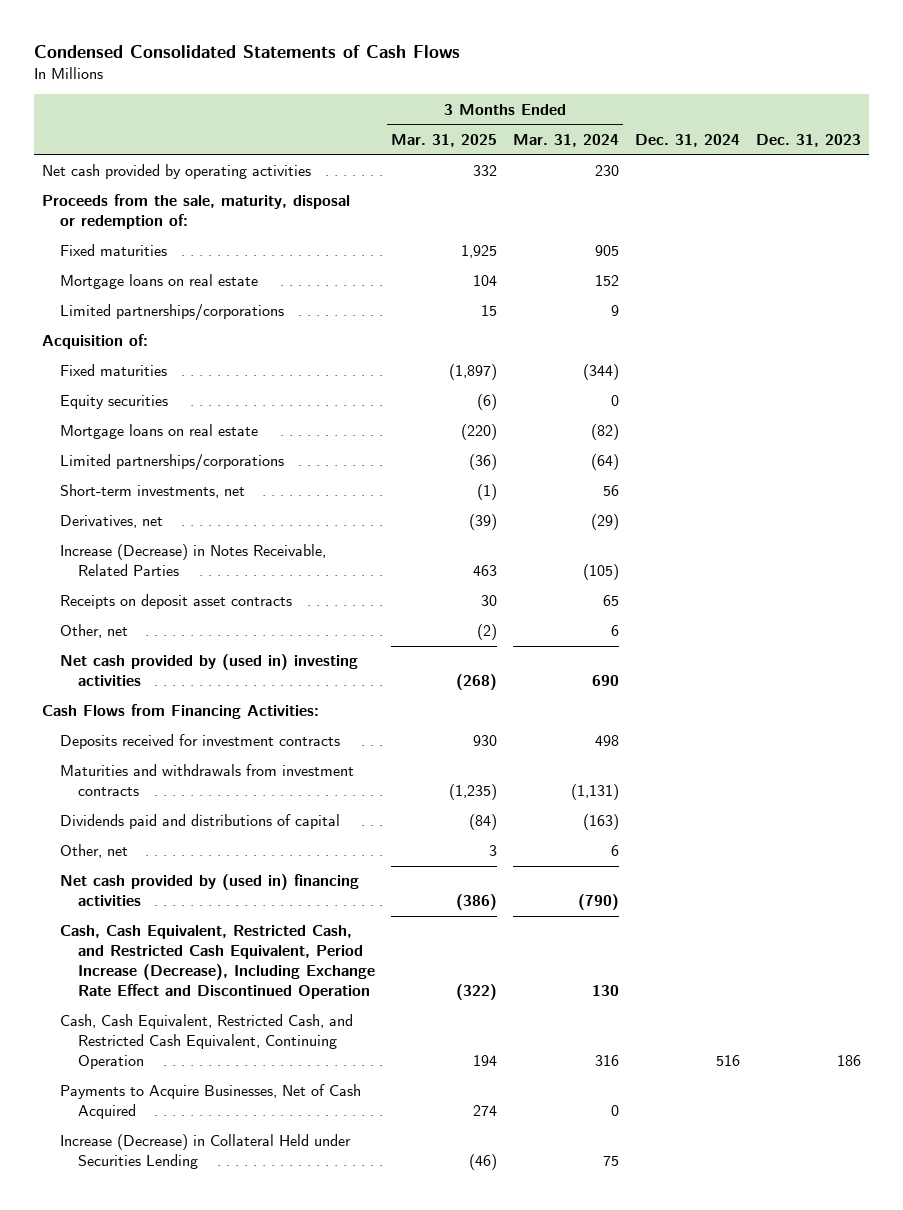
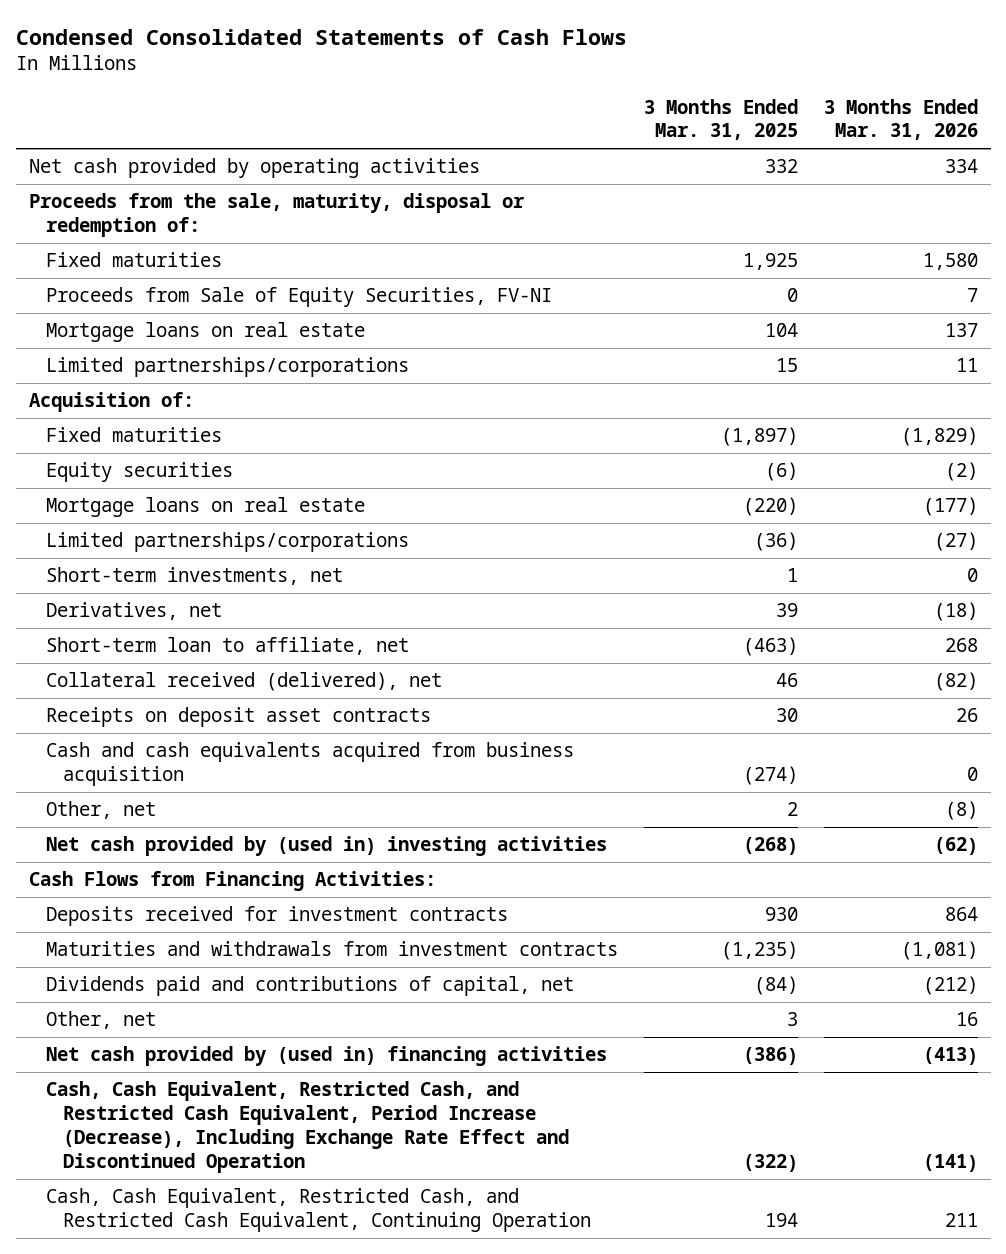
- | 3 Months Ended Mar. 31, 2025 | 3 Months Ended Mar. 31, 2024 | Dec. 31, 2024 | Dec. 31, 2023
+ | 3 Months Ended Mar. 31, 2025 | 3 Months Ended Mar. 31, 2026
+ Proceeds from Sale of Equity Securities, FV-NI | 0 | 7
- Short-term investments, net | (1) | 56 | |
- Derivatives, net | (39) | (29) | |
- Increase (Decrease) in Notes Receivable, Related Parties | 463 | (105) | |
+ Short-term investments, net | 1 | 0
+ Derivatives, net | 39 | (18)
+ Short-term loan to affiliate, net | (463) | 268
+ Collateral received (delivered), net | 46 | (82)
- Other, net | (2) | 6 | |
+ Cash and cash equivalents acquired from business acquisition | (274) | 0
+ Other, net | 2 | (8)
- Dividends paid and distributions of capital | (84) | (163) | |
+ Dividends paid and contributions of capital, net | (84) | (212)
- Payments to Acquire Businesses, Net of Cash Acquired | 274 | 0 | |
- Increase (Decrease) in Collateral Held under Securities Lending | (46) | 75 | |

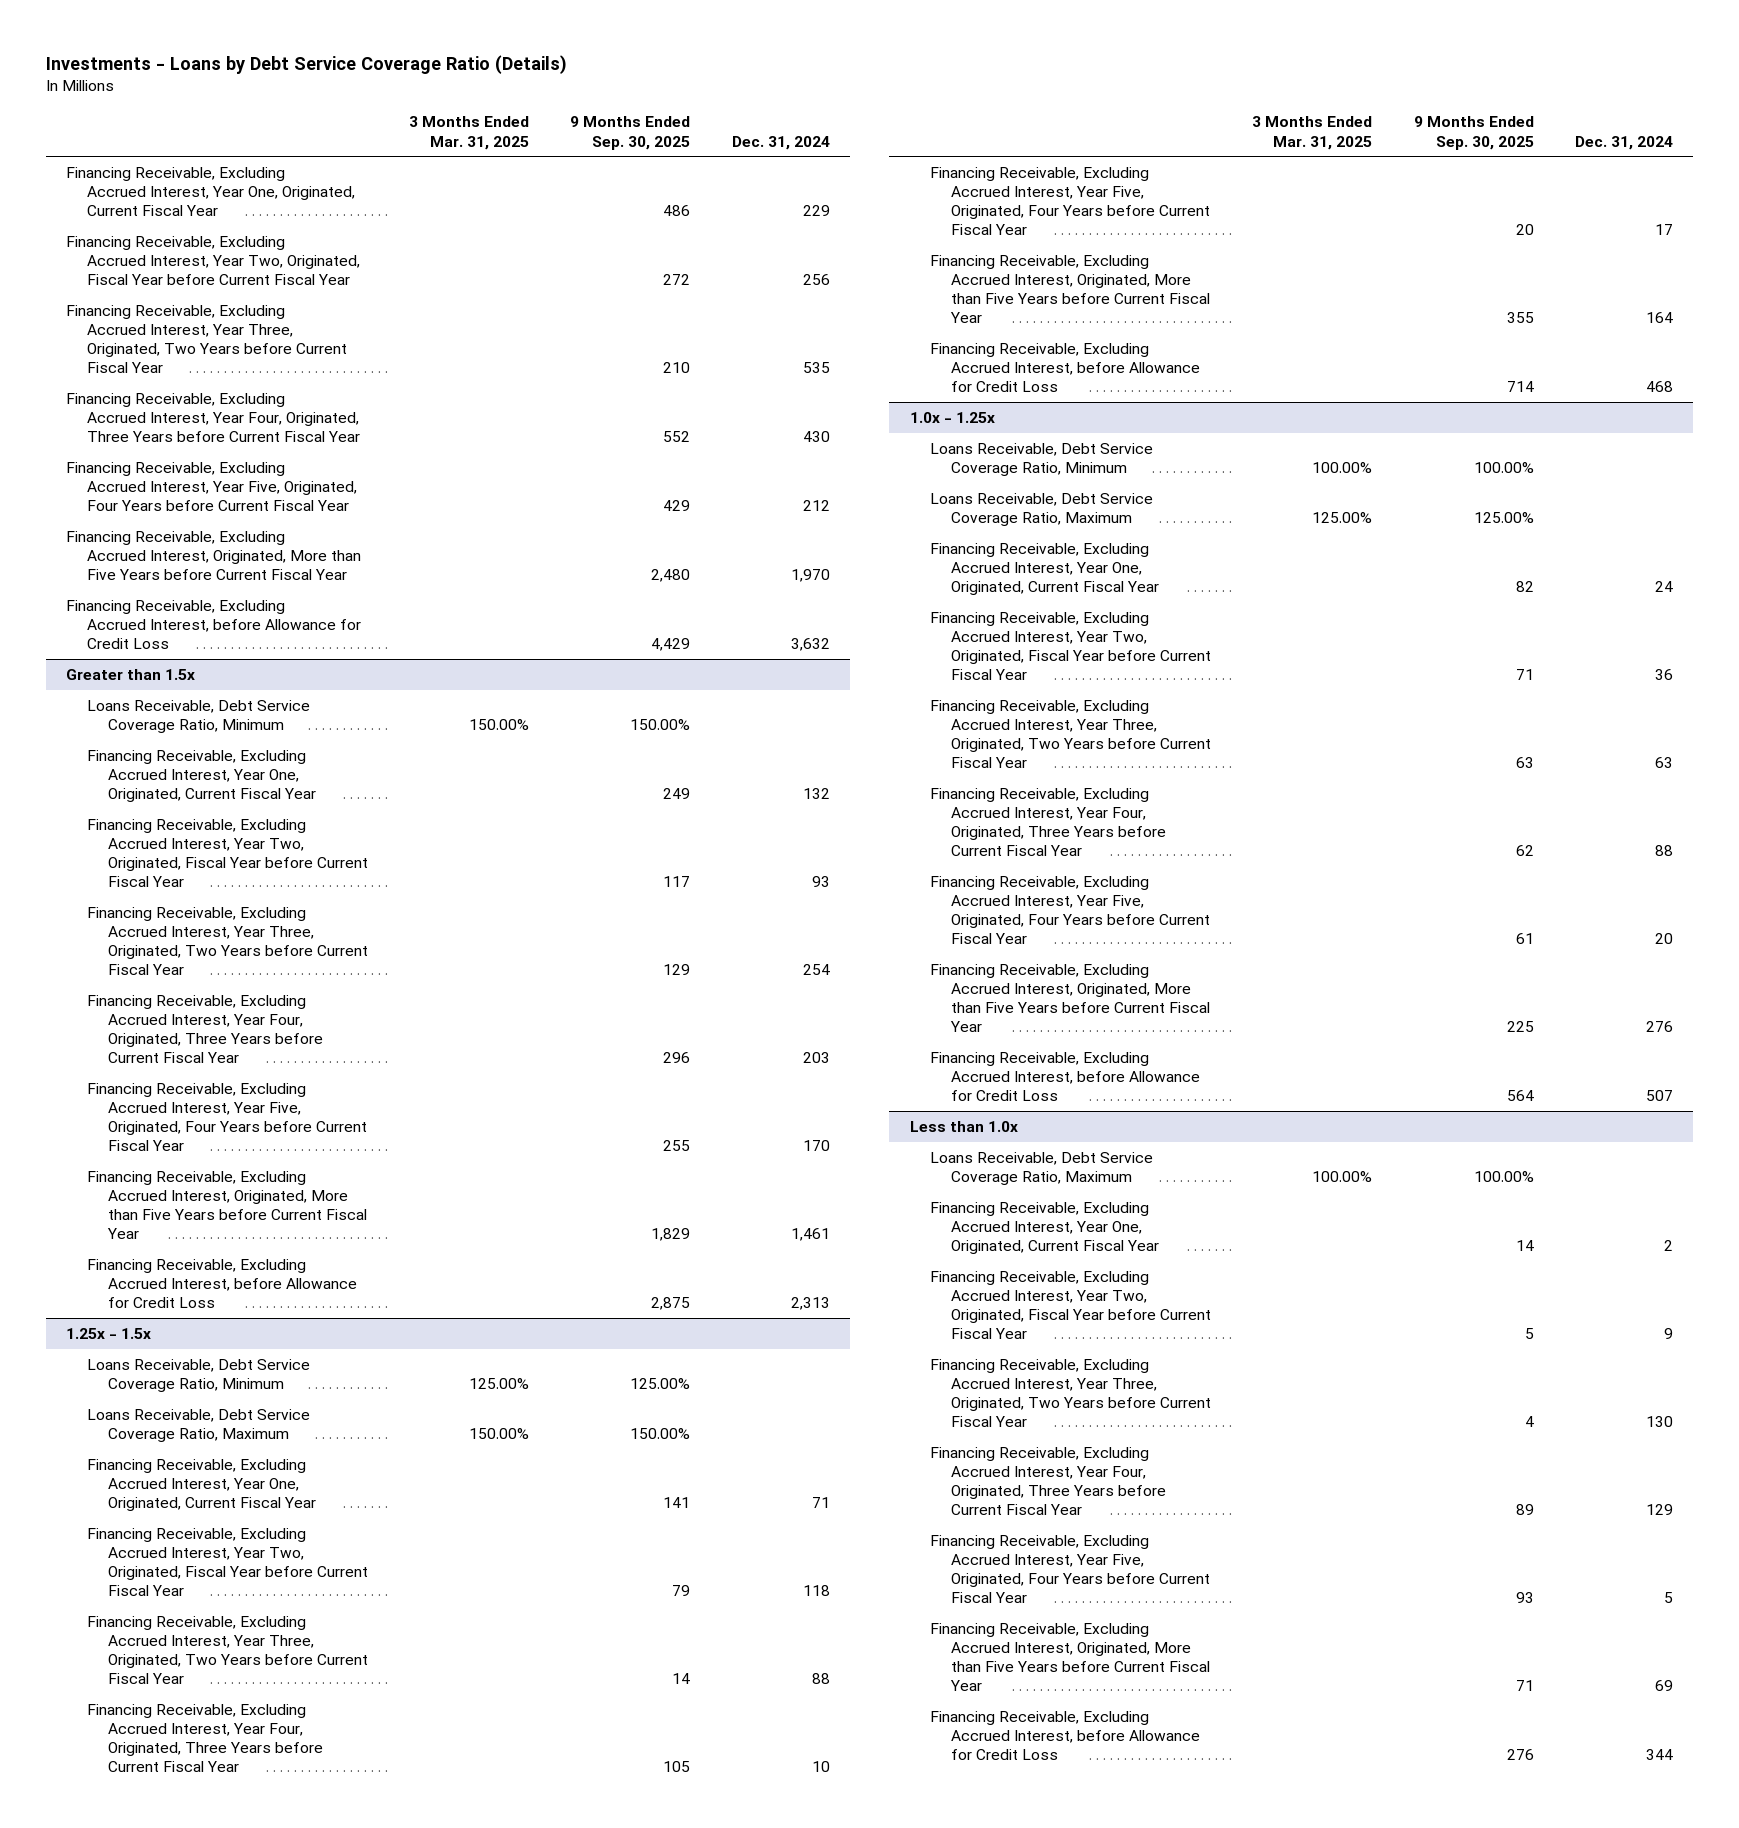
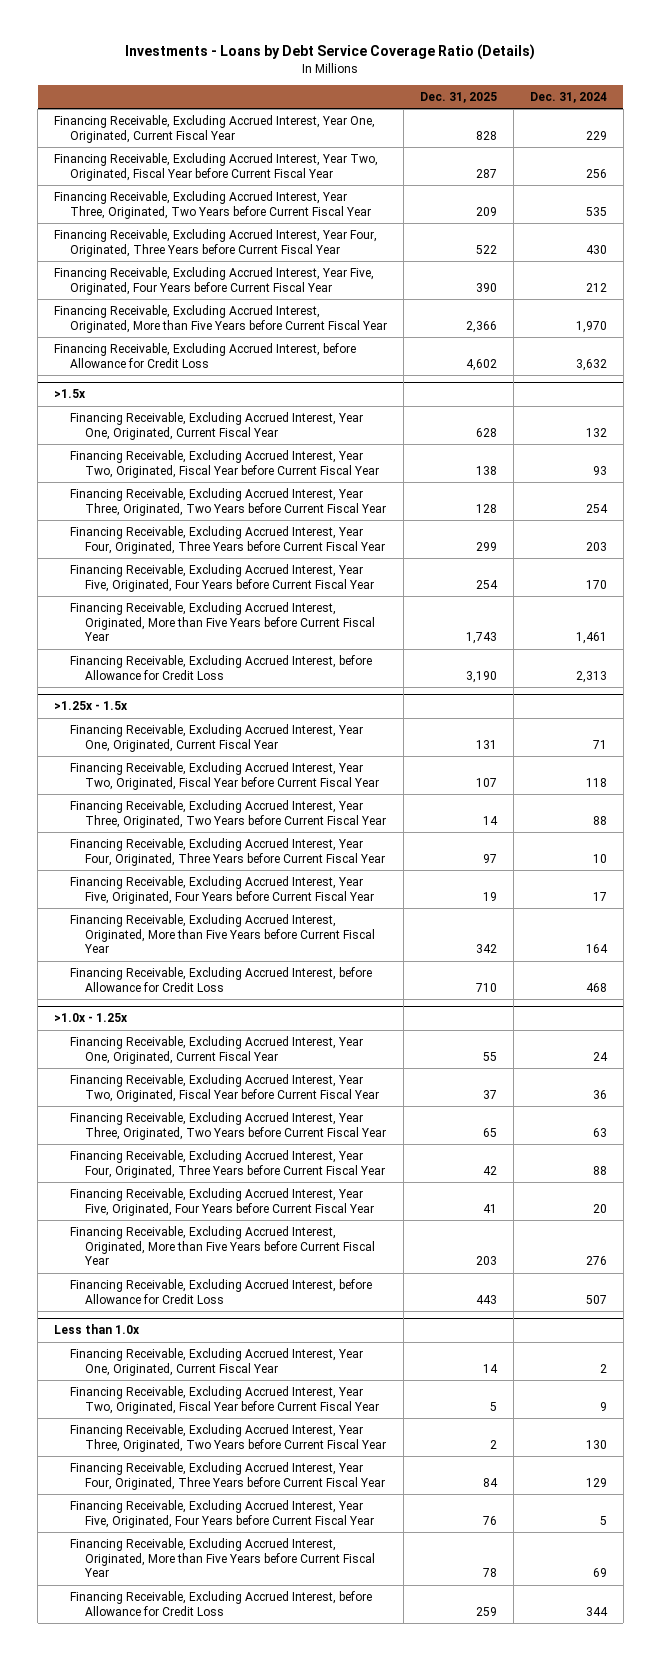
- | 3 Months Ended Mar. 31, 2025 | 9 Months Ended Sep. 30, 2025 | Dec. 31, 2024
+ | Dec. 31, 2025 | Dec. 31, 2024
- Greater than 1.5x
- Loans Receivable, Debt Service Coverage Ratio, Minimum | 150.00% | 150.00% |
+ >1.5x
- 1.25x - 1.5x
- Loans Receivable, Debt Service Coverage Ratio, Minimum | 125.00% | 125.00% |
- Loans Receivable, Debt Service Coverage Ratio, Maximum | 150.00% | 150.00% |
+ >1.25x - 1.5x
- 1.0x - 1.25x
- Loans Receivable, Debt Service Coverage Ratio, Minimum | 100.00% | 100.00% |
- Loans Receivable, Debt Service Coverage Ratio, Maximum | 125.00% | 125.00% |
+ >1.0x - 1.25x
@ Less than 1.0x
- Loans Receivable, Debt Service Coverage Ratio, Maximum | 100.00% | 100.00% |

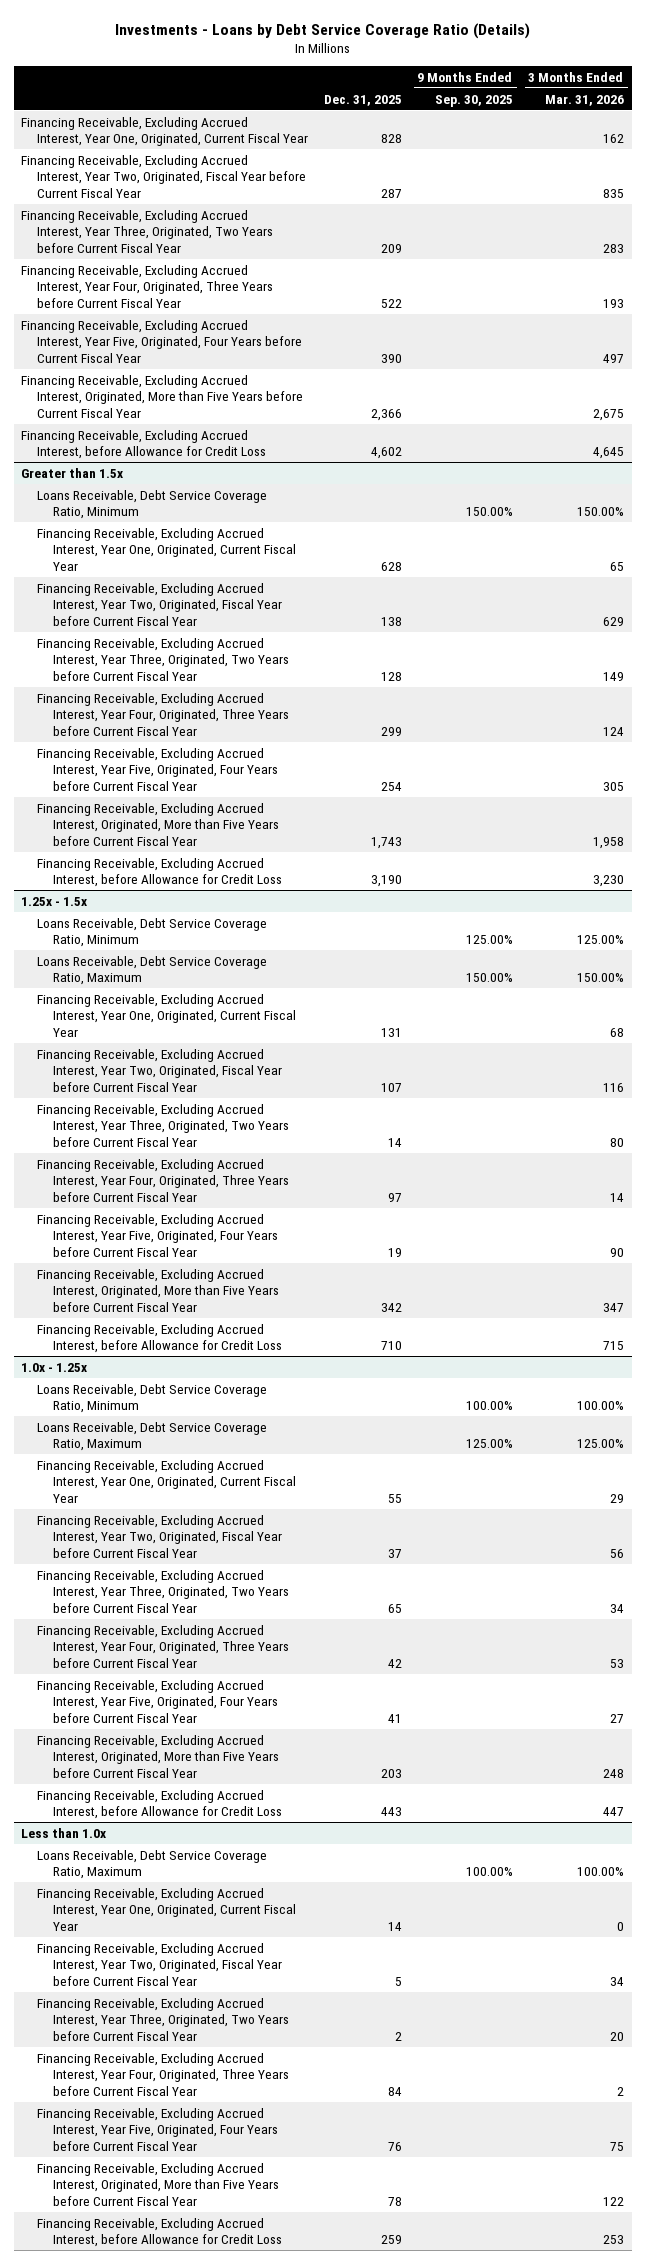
- | Dec. 31, 2025 | Dec. 31, 2024
+ | Dec. 31, 2025 | 9 Months Ended Sep. 30, 2025 | 3 Months Ended Mar. 31, 2026
- >1.5x
+ Greater than 1.5x
+ Loans Receivable, Debt Service Coverage Ratio, Minimum | | 150.00% | 150.00%
- >1.25x - 1.5x
+ 1.25x - 1.5x
+ Loans Receivable, Debt Service Coverage Ratio, Minimum | | 125.00% | 125.00%
+ Loans Receivable, Debt Service Coverage Ratio, Maximum | | 150.00% | 150.00%
- >1.0x - 1.25x
+ 1.0x - 1.25x
+ Loans Receivable, Debt Service Coverage Ratio, Minimum | | 100.00% | 100.00%
+ Loans Receivable, Debt Service Coverage Ratio, Maximum | | 125.00% | 125.00%
@ Less than 1.0x
+ Loans Receivable, Debt Service Coverage Ratio, Maximum | | 100.00% | 100.00%

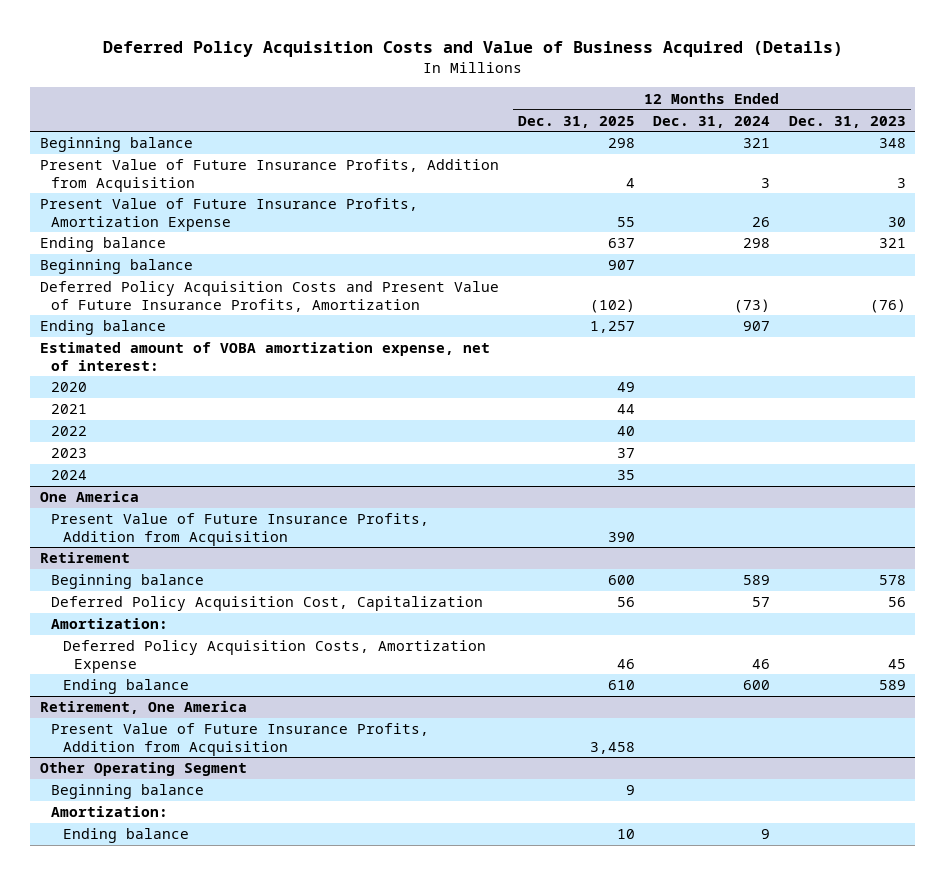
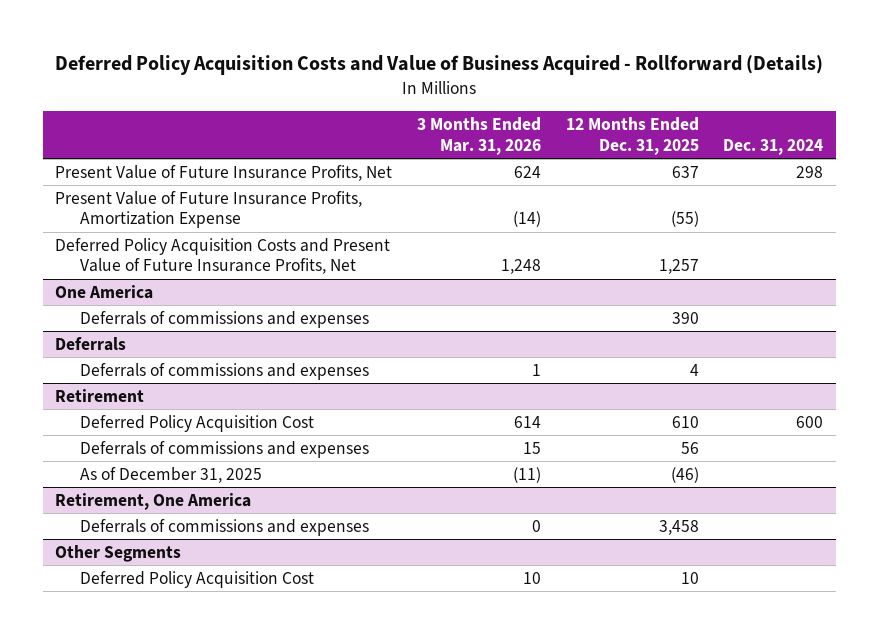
- Deferred Policy Acquisition Costs and Value of Business Acquired (Details)
+ Deferred Policy Acquisition Costs and Value of Business Acquired - Rollforward (Details)
- | 12 Months Ended Dec. 31, 2025 | 12 Months Ended Dec. 31, 2024 | 12 Months Ended Dec. 31, 2023
+ | 3 Months Ended Mar. 31, 2026 | 12 Months Ended Dec. 31, 2025 | Dec. 31, 2024
- Beginning balance | 298 | 321 | 348
- Present Value of Future Insurance Profits, Addition from Acquisition | 4 | 3 | 3
- Present Value of Future Insurance Profits, Amortization Expense | 55 | 26 | 30
- Ending balance | 637 | 298 | 321
- Beginning balance | 907 | |
- Deferred Policy Acquisition Costs and Present Value of Future Insurance Profits, Amortization | (102) | (73) | (76)
- Ending balance | 1,257 | 907 |
- Estimated amount of VOBA amortization expense, net of interest:
- 2020 | 49 | |
- 2021 | 44 | |
- 2022 | 40 | |
- 2023 | 37 | |
- 2024 | 35 | |
+ Present Value of Future Insurance Profits, Net | 624 | 637 | 298
+ Present Value of Future Insurance Profits, Amortization Expense | (14) | (55) |
+ Deferred Policy Acquisition Costs and Present Value of Future Insurance Profits, Net | 1,248 | 1,257 |
@ One America
- Present Value of Future Insurance Profits, Addition from Acquisition | 390 | |
+ Deferrals of commissions and expenses | | 390 |
+ Deferrals
+ Deferrals of commissions and expenses | 1 | 4 |
@ Retirement
- Beginning balance | 600 | 589 | 578
- Deferred Policy Acquisition Cost, Capitalization | 56 | 57 | 56
- Amortization:
- Deferred Policy Acquisition Costs, Amortization Expense | 46 | 46 | 45
- Ending balance | 610 | 600 | 589
+ Deferred Policy Acquisition Cost | 614 | 610 | 600
+ Deferrals of commissions and expenses | 15 | 56 |
+ As of December 31, 2025 | (11) | (46) |
@ Retirement, One America
- Present Value of Future Insurance Profits, Addition from Acquisition | 3,458 | |
- Other Operating Segment
- Beginning balance | 9 | |
- Amortization:
- Ending balance | 10 | 9 |
@ Retirement, One America
+ Deferrals of commissions and expenses | 0 | 3,458 |
+ Other Segments
+ Deferred Policy Acquisition Cost | 10 | 10 |

